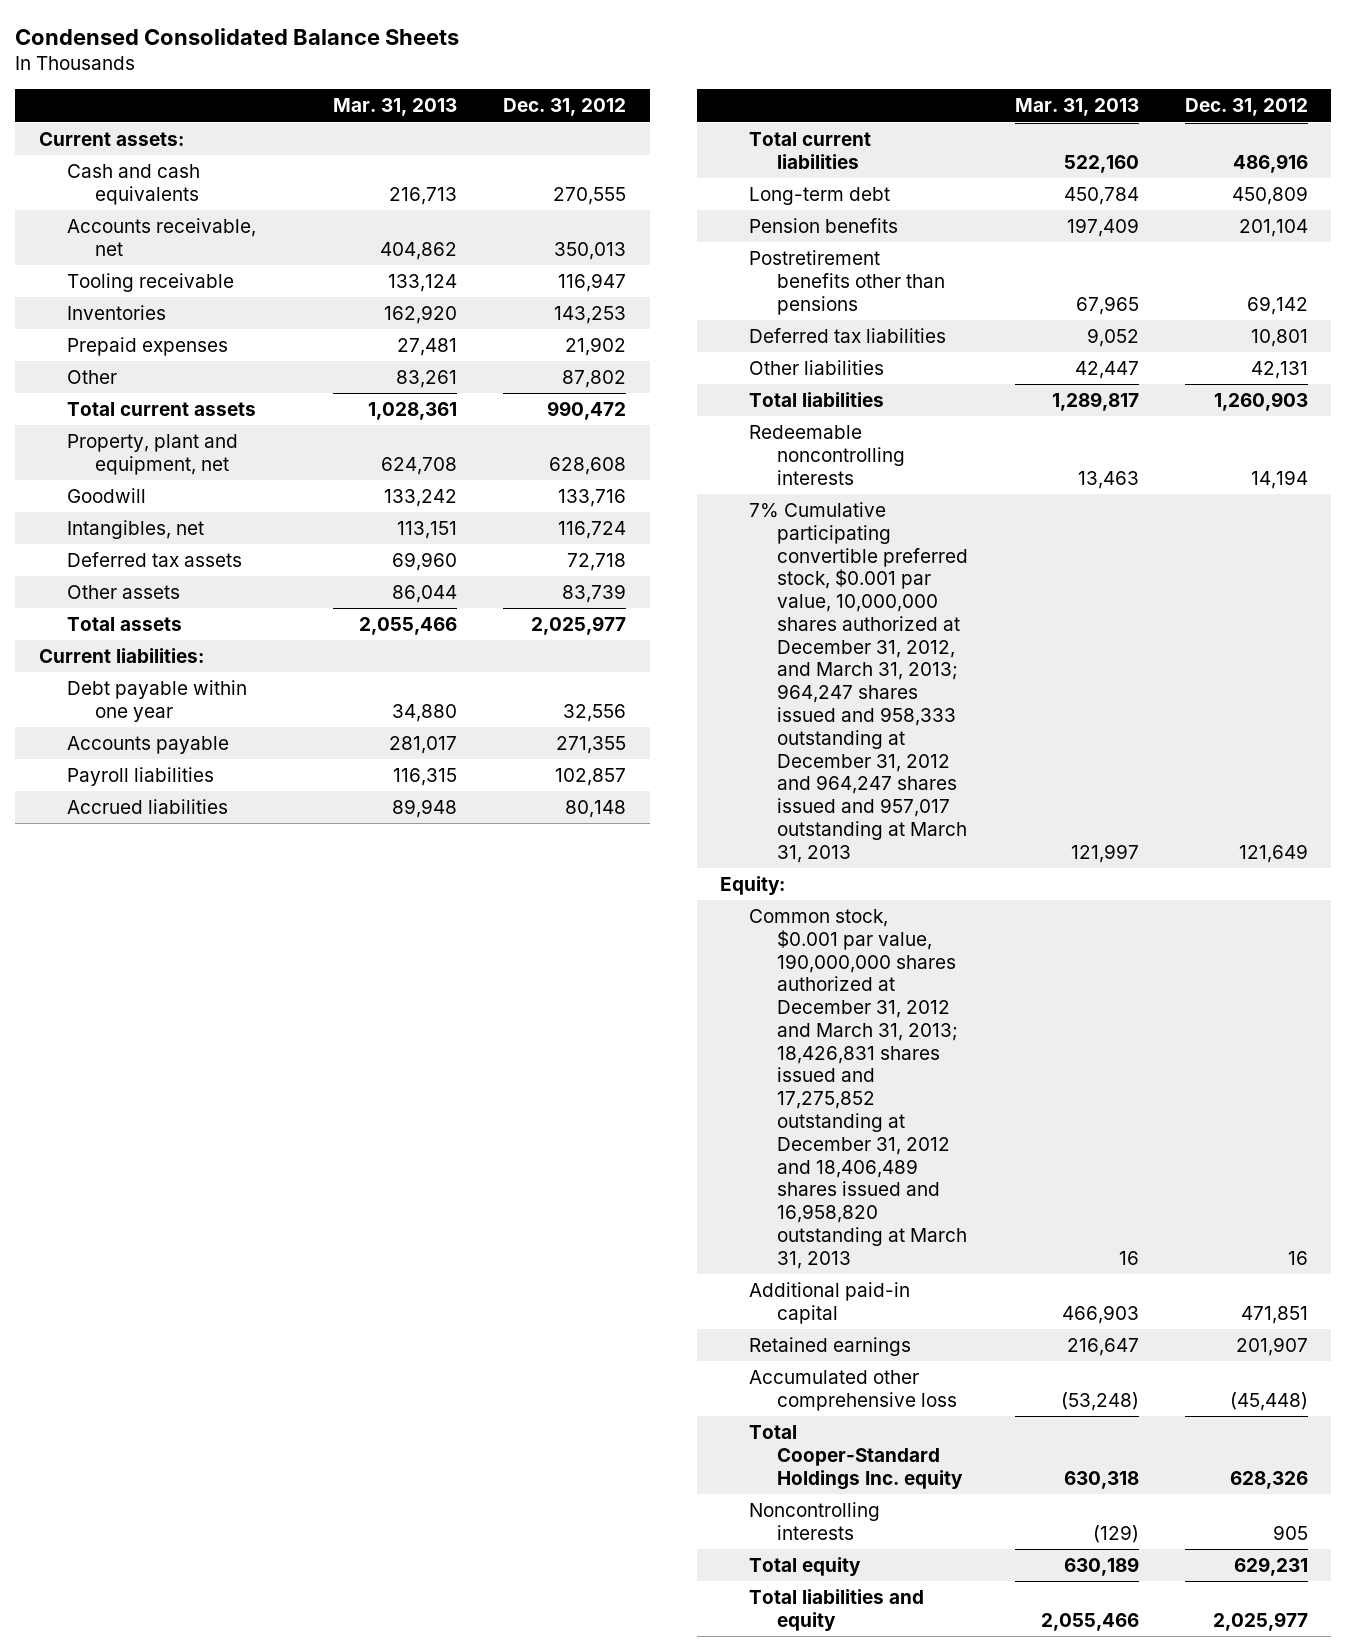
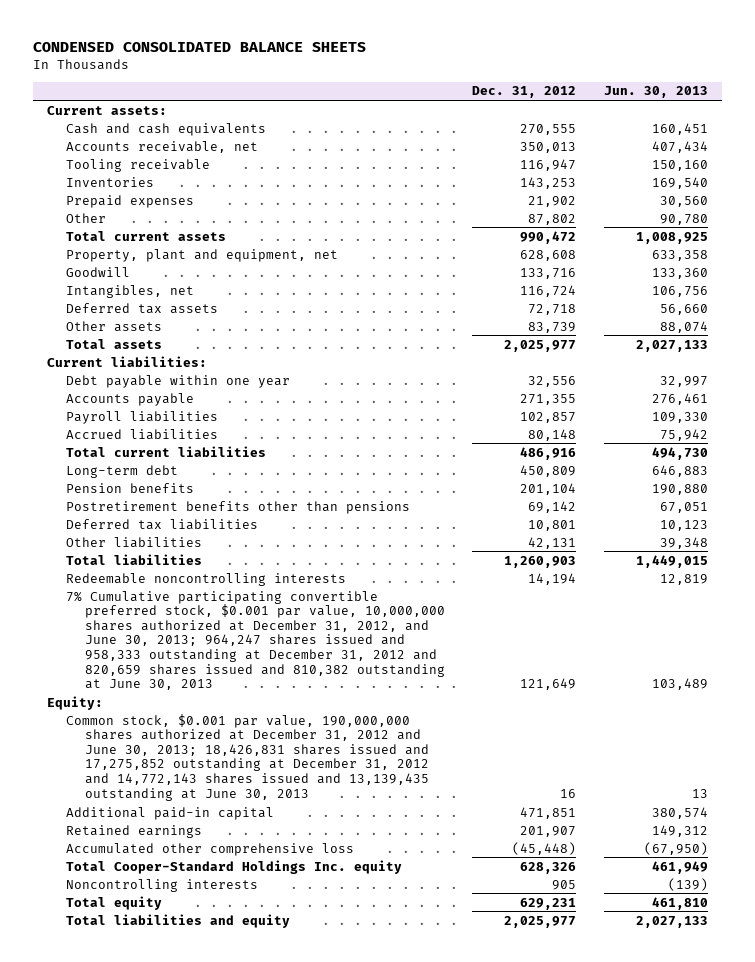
- Condensed Consolidated Balance Sheets
+ CONDENSED CONSOLIDATED BALANCE SHEETS
- | Mar. 31, 2013 | Dec. 31, 2012
+ | Dec. 31, 2012 | Jun. 30, 2013
- 7% Cumulative participating convertible preferred stock, $0.001 par value, 10,000,000 shares authorized at December 31, 2012, and March 31, 2013; 964,247 shares issued and 958,333 outstanding at December 31, 2012 and 964,247 shares issued and 957,017 outstanding at March 31, 2013 | 121,997 | 121,649
+ 7% Cumulative participating convertible preferred stock, $0.001 par value, 10,000,000 shares authorized at December 31, 2012, and June 30, 2013; 964,247 shares issued and 958,333 outstanding at December 31, 2012 and 820,659 shares issued and 810,382 outstanding at June 30, 2013 | 121,649 | 103,489
- Common stock, $0.001 par value, 190,000,000 shares authorized at December 31, 2012 and March 31, 2013; 18,426,831 shares issued and 17,275,852 outstanding at December 31, 2012 and 18,406,489 shares issued and 16,958,820 outstanding at March 31, 2013 | 16 | 16
+ Common stock, $0.001 par value, 190,000,000 shares authorized at December 31, 2012 and June 30, 2013; 18,426,831 shares issued and 17,275,852 outstanding at December 31, 2012 and 14,772,143 shares issued and 13,139,435 outstanding at June 30, 2013 | 16 | 13

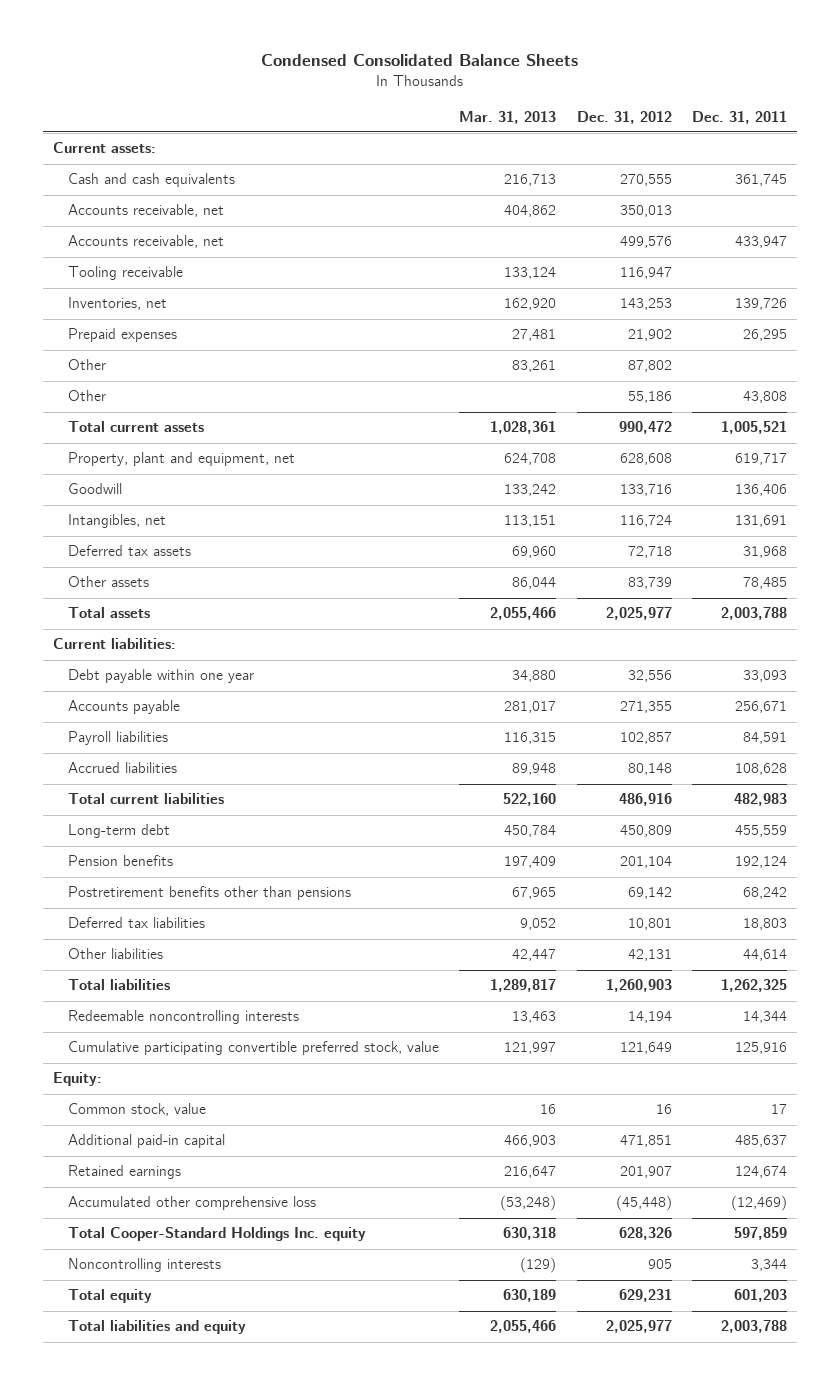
- CONDENSED CONSOLIDATED BALANCE SHEETS
+ Condensed Consolidated Balance Sheets
- | Dec. 31, 2012 | Jun. 30, 2013
+ | Mar. 31, 2013 | Dec. 31, 2012 | Dec. 31, 2011
+ Accounts receivable, net | | 499,576 | 433,947
- Inventories | 143,253 | 169,540
+ Inventories, net | 162,920 | 143,253 | 139,726
+ Other | | 55,186 | 43,808
- 7% Cumulative participating convertible preferred stock, $0.001 par value, 10,000,000 shares authorized at December 31, 2012, and June 30, 2013; 964,247 shares issued and 958,333 outstanding at December 31, 2012 and 820,659 shares issued and 810,382 outstanding at June 30, 2013 | 121,649 | 103,489
+ Cumulative participating convertible preferred stock, value | 121,997 | 121,649 | 125,916
- Common stock, $0.001 par value, 190,000,000 shares authorized at December 31, 2012 and June 30, 2013; 18,426,831 shares issued and 17,275,852 outstanding at December 31, 2012 and 14,772,143 shares issued and 13,139,435 outstanding at June 30, 2013 | 16 | 13
+ Common stock, value | 16 | 16 | 17

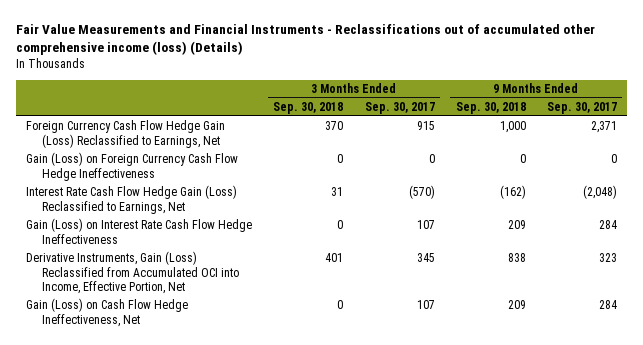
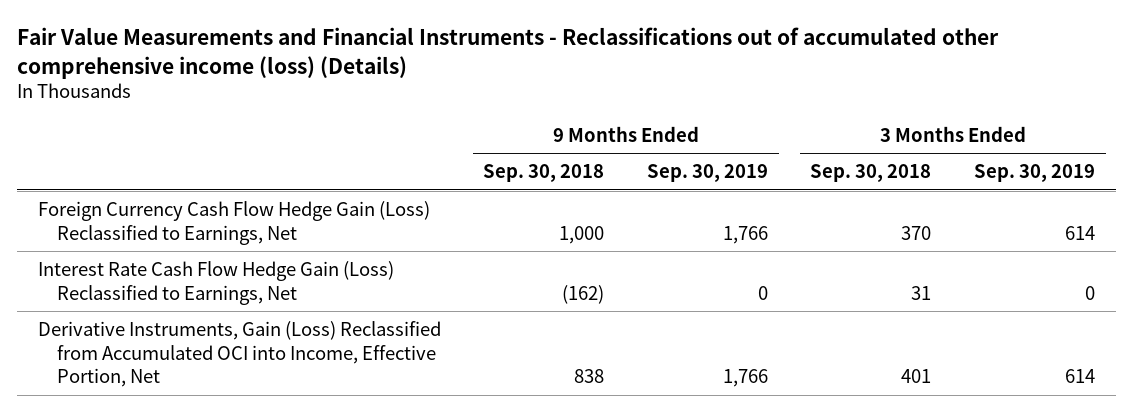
- | 3 Months Ended Sep. 30, 2018 | 3 Months Ended Sep. 30, 2017 | 9 Months Ended Sep. 30, 2018 | 9 Months Ended Sep. 30, 2017
+ | 9 Months Ended Sep. 30, 2018 | 9 Months Ended Sep. 30, 2019 | 3 Months Ended Sep. 30, 2018 | 3 Months Ended Sep. 30, 2019
- Gain (Loss) on Foreign Currency Cash Flow Hedge Ineffectiveness | 0 | 0 | 0 | 0
- Gain (Loss) on Interest Rate Cash Flow Hedge Ineffectiveness | 0 | 107 | 209 | 284
- Gain (Loss) on Cash Flow Hedge Ineffectiveness, Net | 0 | 107 | 209 | 284

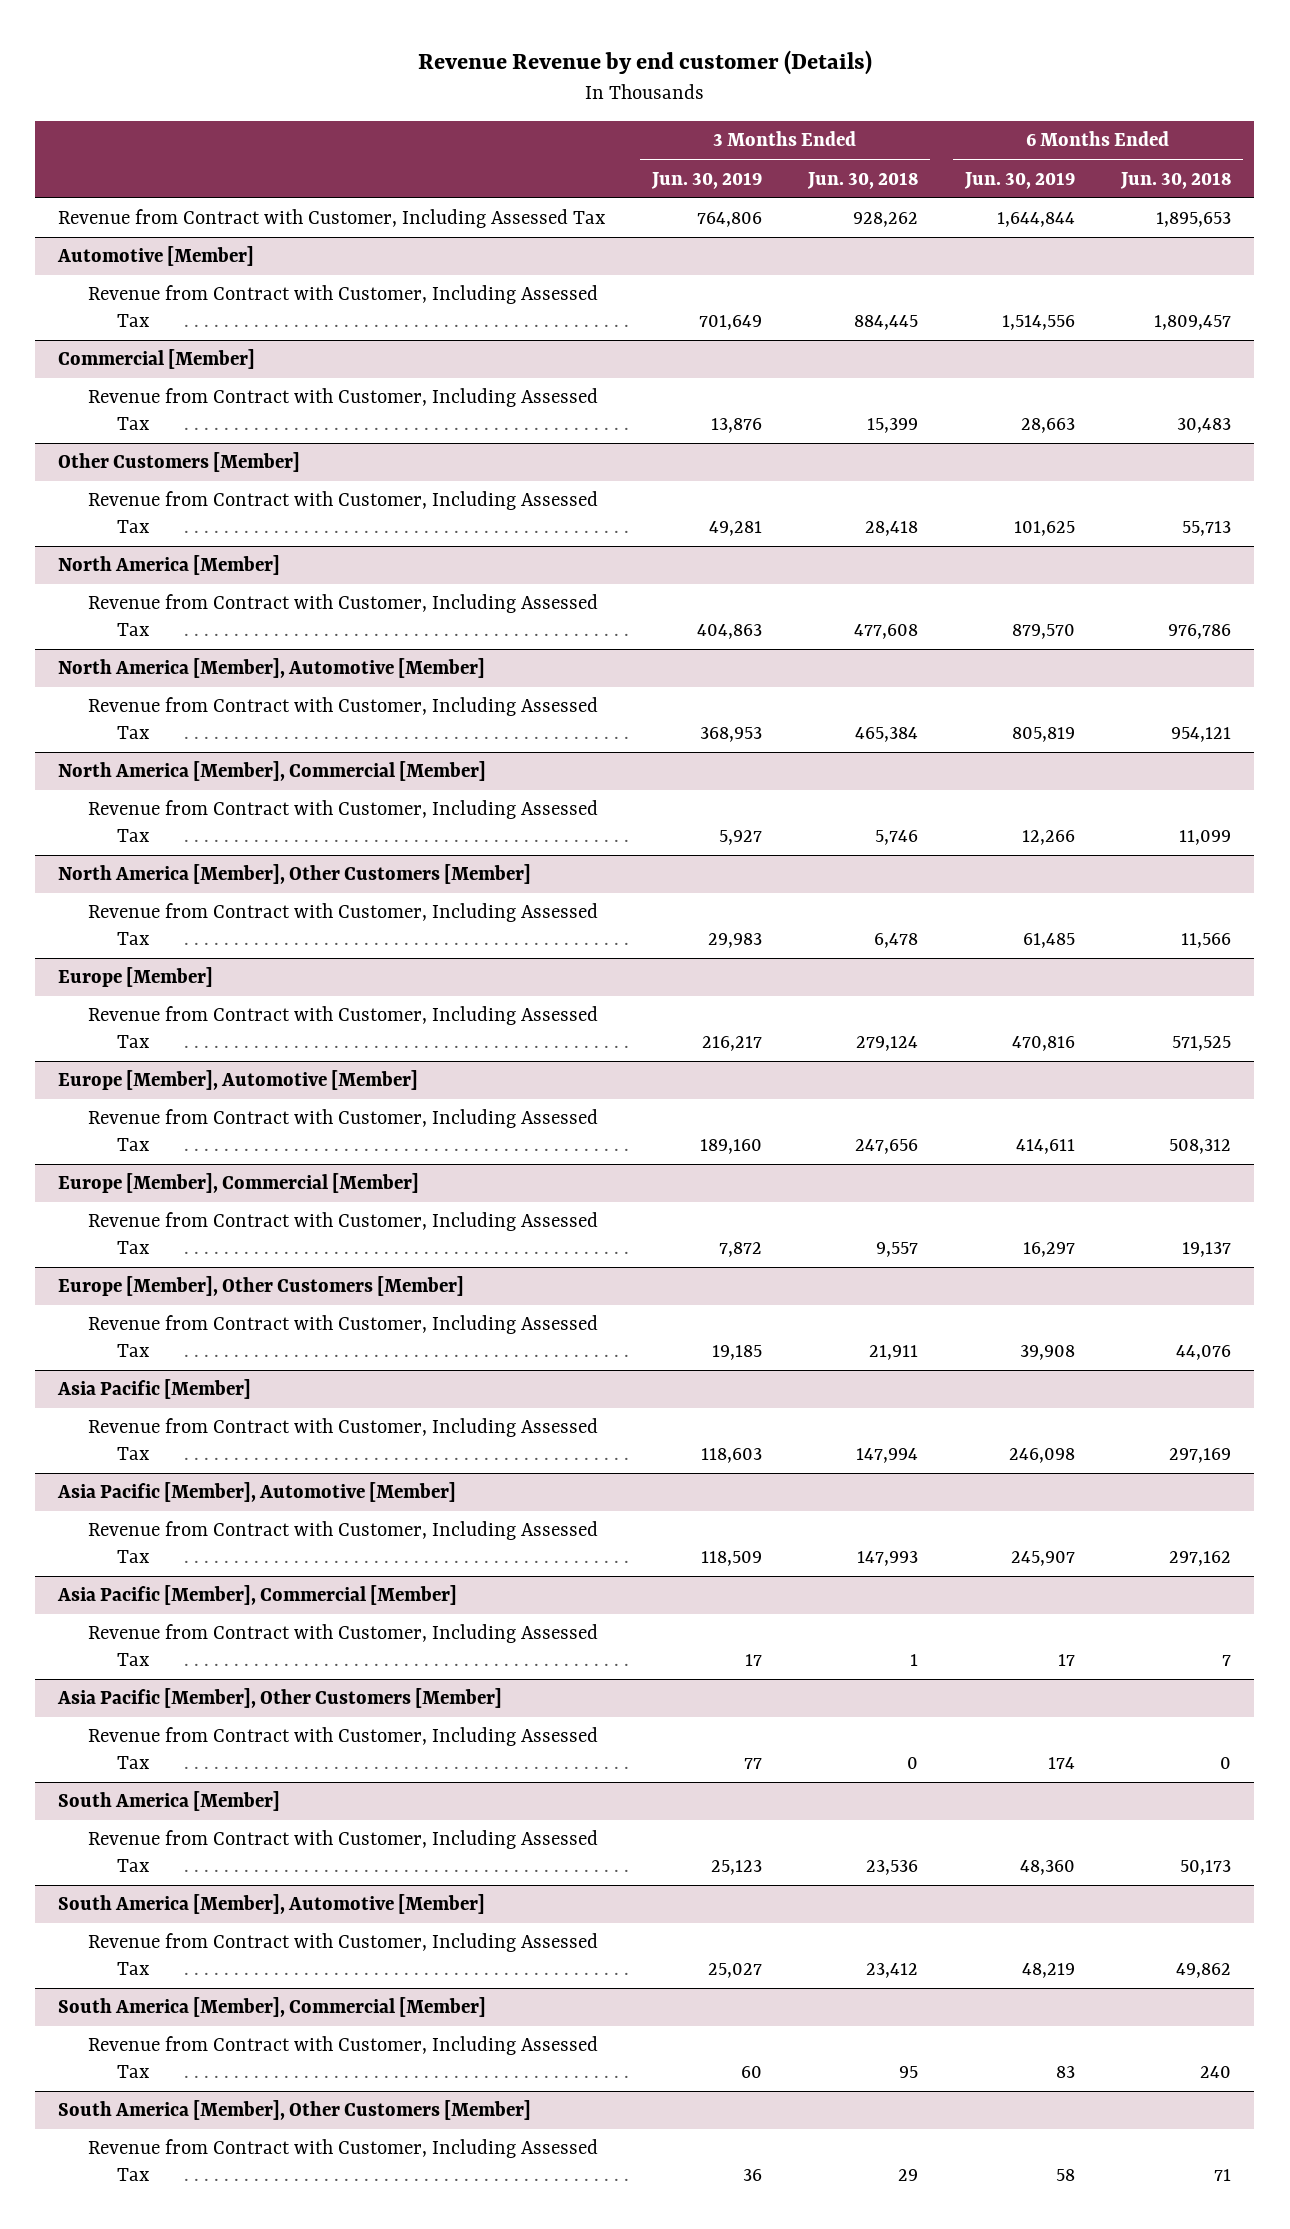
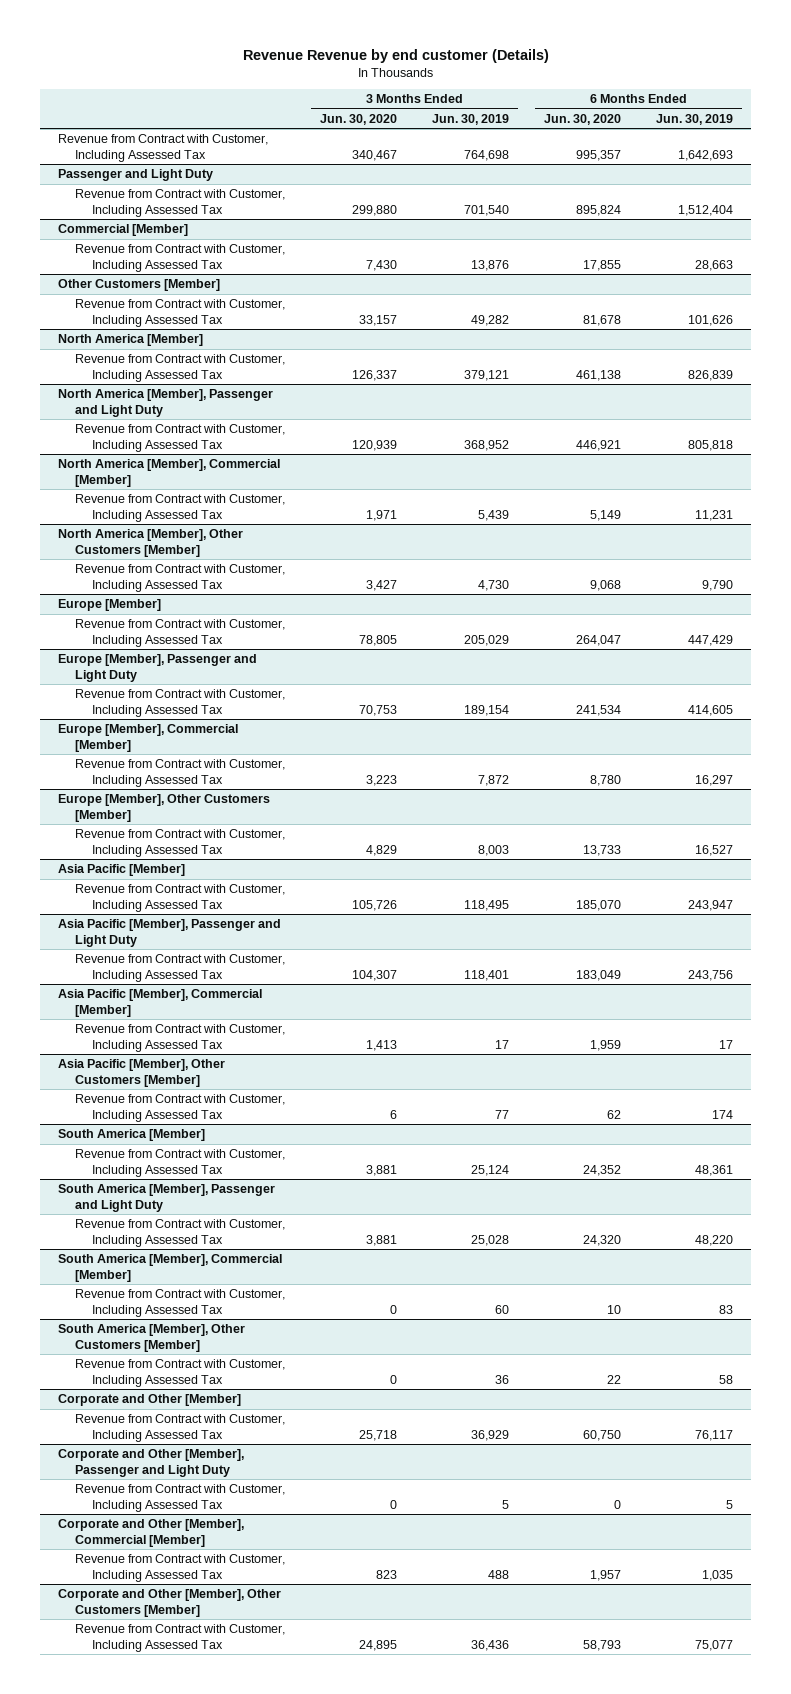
- | 3 Months Ended Jun. 30, 2019 | 3 Months Ended Jun. 30, 2018 | 6 Months Ended Jun. 30, 2019 | 6 Months Ended Jun. 30, 2018
+ | 3 Months Ended Jun. 30, 2020 | 3 Months Ended Jun. 30, 2019 | 6 Months Ended Jun. 30, 2020 | 6 Months Ended Jun. 30, 2019
- Revenue from Contract with Customer, Including Assessed Tax | 764,806 | 928,262 | 1,644,844 | 1,895,653
- Automotive [Member]
- Revenue from Contract with Customer, Including Assessed Tax | 701,649 | 884,445 | 1,514,556 | 1,809,457
+ Revenue from Contract with Customer, Including Assessed Tax | 340,467 | 764,698 | 995,357 | 1,642,693
+ Passenger and Light Duty
+ Revenue from Contract with Customer, Including Assessed Tax | 299,880 | 701,540 | 895,824 | 1,512,404
@ Other Customers [Member]
- Revenue from Contract with Customer, Including Assessed Tax | 49,281 | 28,418 | 101,625 | 55,713
+ Revenue from Contract with Customer, Including Assessed Tax | 33,157 | 49,282 | 81,678 | 101,626
@ North America [Member]
- Revenue from Contract with Customer, Including Assessed Tax | 404,863 | 477,608 | 879,570 | 976,786
- North America [Member], Automotive [Member]
- Revenue from Contract with Customer, Including Assessed Tax | 368,953 | 465,384 | 805,819 | 954,121
@ North America [Member]
+ Revenue from Contract with Customer, Including Assessed Tax | 126,337 | 379,121 | 461,138 | 826,839
+ North America [Member], Passenger and Light Duty
+ Revenue from Contract with Customer, Including Assessed Tax | 120,939 | 368,952 | 446,921 | 805,818
@ North America [Member], Commercial [Member]
- Revenue from Contract with Customer, Including Assessed Tax | 5,927 | 5,746 | 12,266 | 11,099
+ Revenue from Contract with Customer, Including Assessed Tax | 1,971 | 5,439 | 5,149 | 11,231
@ North America [Member], Other Customers [Member]
- Revenue from Contract with Customer, Including Assessed Tax | 29,983 | 6,478 | 61,485 | 11,566
+ Revenue from Contract with Customer, Including Assessed Tax | 3,427 | 4,730 | 9,068 | 9,790
@ Europe [Member]
- Revenue from Contract with Customer, Including Assessed Tax | 216,217 | 279,124 | 470,816 | 571,525
- Europe [Member], Automotive [Member]
- Revenue from Contract with Customer, Including Assessed Tax | 189,160 | 247,656 | 414,611 | 508,312
@ Europe [Member]
+ Revenue from Contract with Customer, Including Assessed Tax | 78,805 | 205,029 | 264,047 | 447,429
+ Europe [Member], Passenger and Light Duty
+ Revenue from Contract with Customer, Including Assessed Tax | 70,753 | 189,154 | 241,534 | 414,605
@ Europe [Member], Other Customers [Member]
- Revenue from Contract with Customer, Including Assessed Tax | 19,185 | 21,911 | 39,908 | 44,076
+ Revenue from Contract with Customer, Including Assessed Tax | 4,829 | 8,003 | 13,733 | 16,527
@ Asia Pacific [Member]
- Revenue from Contract with Customer, Including Assessed Tax | 118,603 | 147,994 | 246,098 | 297,169
- Asia Pacific [Member], Automotive [Member]
- Revenue from Contract with Customer, Including Assessed Tax | 118,509 | 147,993 | 245,907 | 297,162
@ Asia Pacific [Member]
+ Revenue from Contract with Customer, Including Assessed Tax | 105,726 | 118,495 | 185,070 | 243,947
+ Asia Pacific [Member], Passenger and Light Duty
+ Revenue from Contract with Customer, Including Assessed Tax | 104,307 | 118,401 | 183,049 | 243,756
@ South America [Member]
- Revenue from Contract with Customer, Including Assessed Tax | 25,123 | 23,536 | 48,360 | 50,173
- South America [Member], Automotive [Member]
- Revenue from Contract with Customer, Including Assessed Tax | 25,027 | 23,412 | 48,219 | 49,862
@ South America [Member]
+ Revenue from Contract with Customer, Including Assessed Tax | 3,881 | 25,124 | 24,352 | 48,361
+ South America [Member], Passenger and Light Duty
+ Revenue from Contract with Customer, Including Assessed Tax | 3,881 | 25,028 | 24,320 | 48,220
+ Corporate and Other [Member]
+ Revenue from Contract with Customer, Including Assessed Tax | 25,718 | 36,929 | 60,750 | 76,117
+ Corporate and Other [Member], Passenger and Light Duty
+ Revenue from Contract with Customer, Including Assessed Tax | 0 | 5 | 0 | 5
+ Corporate and Other [Member], Commercial [Member]
+ Revenue from Contract with Customer, Including Assessed Tax | 823 | 488 | 1,957 | 1,035
+ Corporate and Other [Member], Other Customers [Member]
+ Revenue from Contract with Customer, Including Assessed Tax | 24,895 | 36,436 | 58,793 | 75,077

